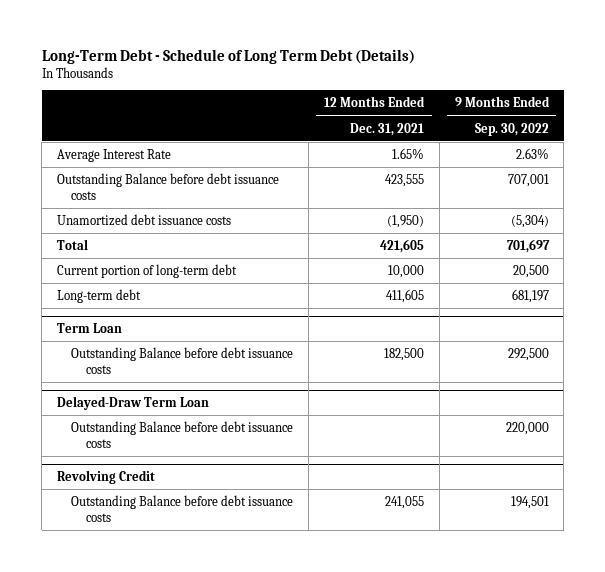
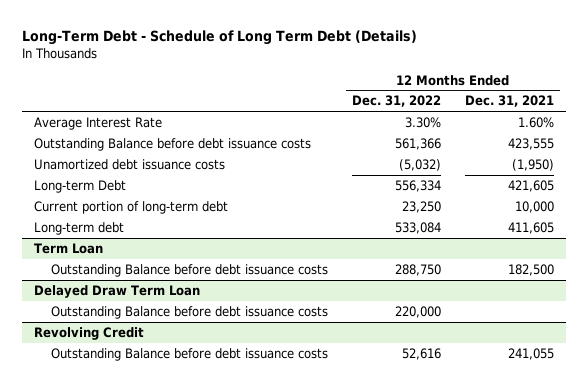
- | 12 Months Ended Dec. 31, 2021 | 9 Months Ended Sep. 30, 2022
+ | 12 Months Ended Dec. 31, 2022 | 12 Months Ended Dec. 31, 2021
- Average Interest Rate | 1.65% | 2.63%
+ Average Interest Rate | 3.30% | 1.60%
- Total | 421,605 | 701,697
+ Long-term Debt | 556,334 | 421,605
- Delayed-Draw Term Loan
+ Delayed Draw Term Loan

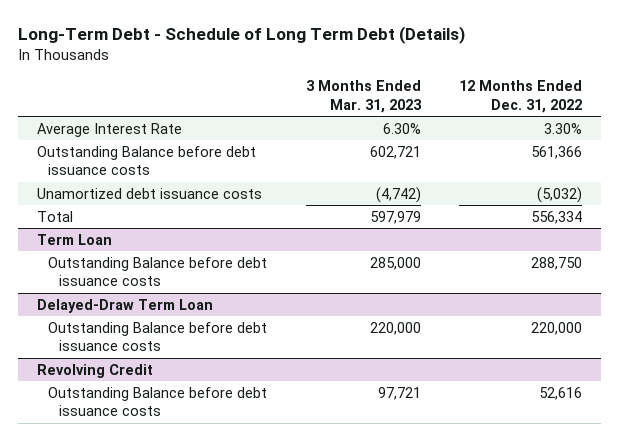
- | 12 Months Ended Dec. 31, 2022 | 12 Months Ended Dec. 31, 2021
+ | 3 Months Ended Mar. 31, 2023 | 12 Months Ended Dec. 31, 2022
- Long-term Debt | 556,334 | 421,605
- Current portion of long-term debt | 23,250 | 10,000
- Long-term debt | 533,084 | 411,605
+ Total | 597,979 | 556,334
- Delayed Draw Term Loan
+ Delayed-Draw Term Loan

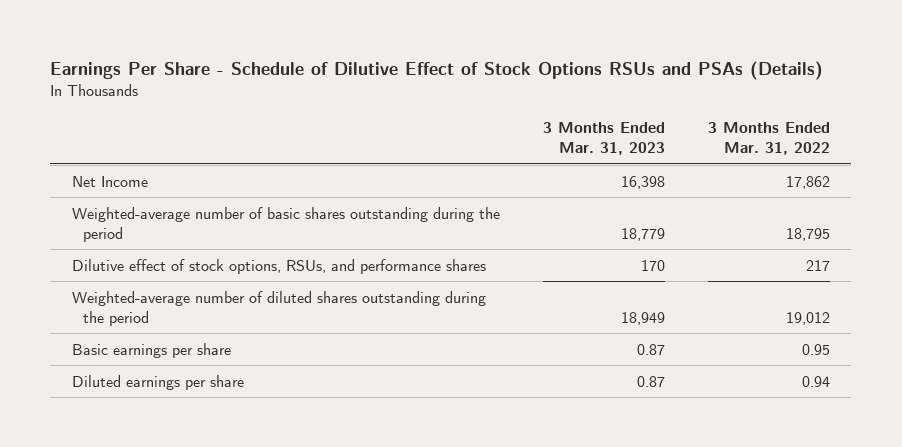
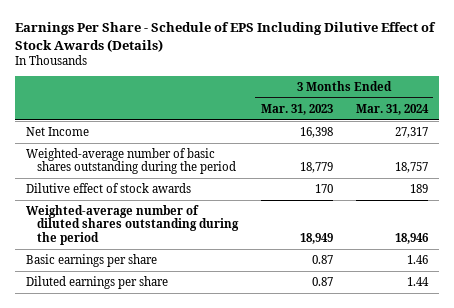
- Earnings Per Share - Schedule of Dilutive Effect of Stock Options RSUs and PSAs (Details)
+ Earnings Per Share - Schedule of EPS Including Dilutive Effect of Stock Awards (Details)
- | 3 Months Ended Mar. 31, 2023 | 3 Months Ended Mar. 31, 2022
+ | 3 Months Ended Mar. 31, 2023 | 3 Months Ended Mar. 31, 2024
- Dilutive effect of stock options, RSUs, and performance shares | 170 | 217
+ Dilutive effect of stock awards | 170 | 189

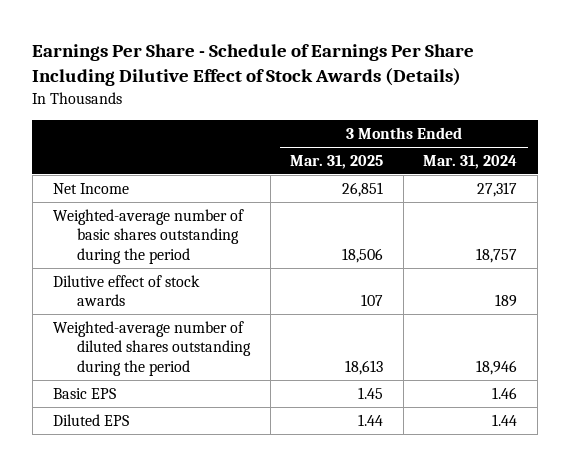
- Earnings Per Share - Schedule of EPS Including Dilutive Effect of Stock Awards (Details)
+ Earnings Per Share - Schedule of Earnings Per Share Including Dilutive Effect of Stock Awards (Details)
- | 3 Months Ended Mar. 31, 2023 | 3 Months Ended Mar. 31, 2024
+ | 3 Months Ended Mar. 31, 2025 | 3 Months Ended Mar. 31, 2024
- Basic earnings per share | 0.87 | 1.46
- Diluted earnings per share | 0.87 | 1.44
+ Basic EPS | 1.45 | 1.46
+ Diluted EPS | 1.44 | 1.44

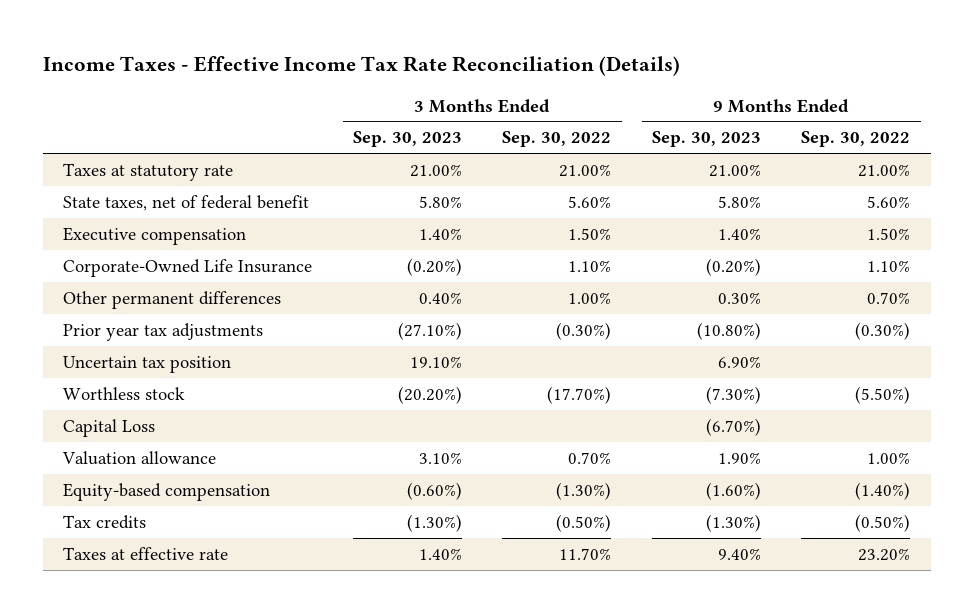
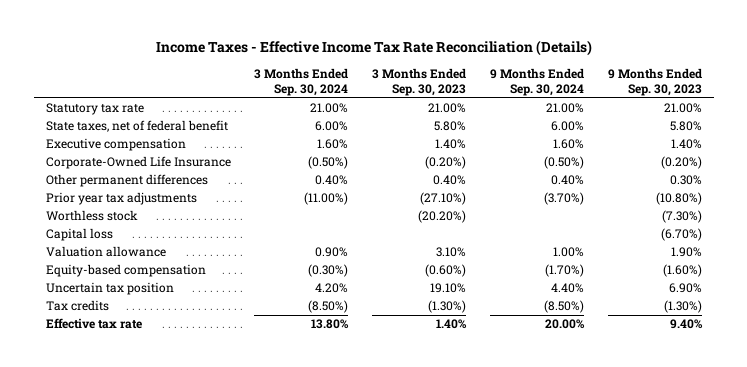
- | 3 Months Ended Sep. 30, 2023 | 3 Months Ended Sep. 30, 2022 | 9 Months Ended Sep. 30, 2023 | 9 Months Ended Sep. 30, 2022
+ | 3 Months Ended Sep. 30, 2024 | 3 Months Ended Sep. 30, 2023 | 9 Months Ended Sep. 30, 2024 | 9 Months Ended Sep. 30, 2023
- Taxes at statutory rate | 21.00% | 21.00% | 21.00% | 21.00%
+ Statutory tax rate | 21.00% | 21.00% | 21.00% | 21.00%
- Capital Loss | | | (6.70%) |
+ Capital loss | | | | (6.70%)
moved down: Uncertain tax position | 4.20% | 19.10% | 4.40% | 6.90%
- Taxes at effective rate | 1.40% | 11.70% | 9.40% | 23.20%
+ Effective tax rate | 13.80% | 1.40% | 20.00% | 9.40%

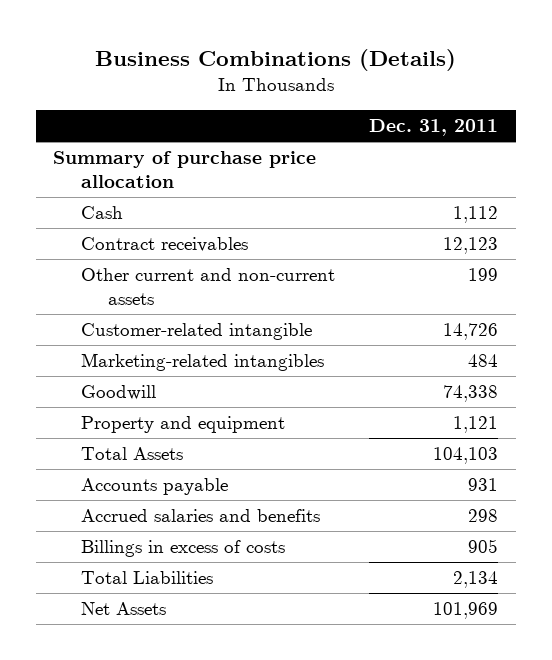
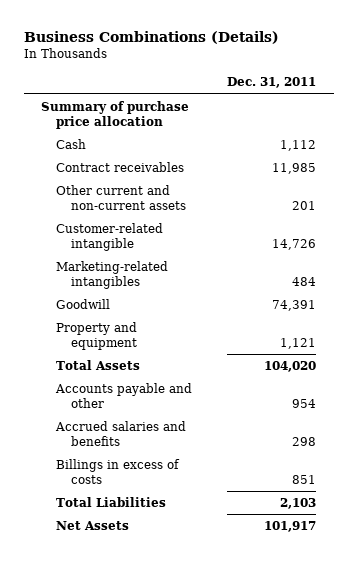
- Contract receivables | 12,123
- Other current and non-current assets | 199
+ Contract receivables | 11,985
+ Other current and non-current assets | 201
- Goodwill | 74,338
+ Goodwill | 74,391
- Total Assets | 104,103
- Accounts payable | 931
+ Total Assets | 104,020
+ Accounts payable and other | 954
- Billings in excess of costs | 905
- Total Liabilities | 2,134
- Net Assets | 101,969
+ Billings in excess of costs | 851
+ Total Liabilities | 2,103
+ Net Assets | 101,917

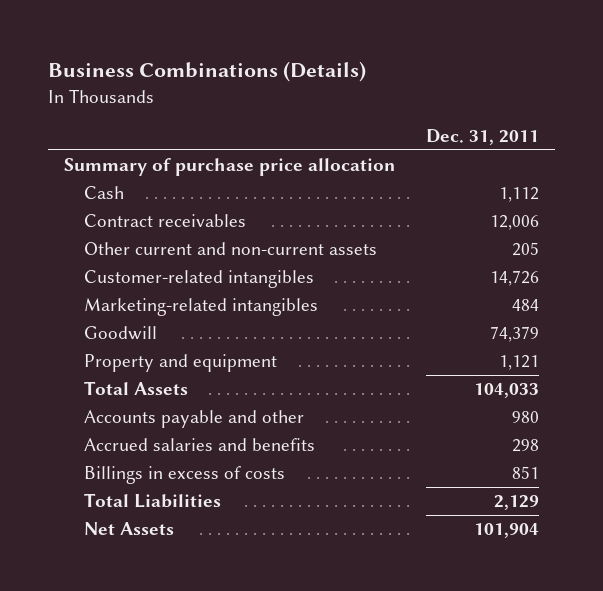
- Contract receivables | 11,985
- Other current and non-current assets | 201
- Customer-related intangible | 14,726
+ Contract receivables | 12,006
+ Other current and non-current assets | 205
+ Customer-related intangibles | 14,726
- Goodwill | 74,391
+ Goodwill | 74,379
- Total Assets | 104,020
- Accounts payable and other | 954
+ Total Assets | 104,033
+ Accounts payable and other | 980
- Total Liabilities | 2,103
- Net Assets | 101,917
+ Total Liabilities | 2,129
+ Net Assets | 101,904

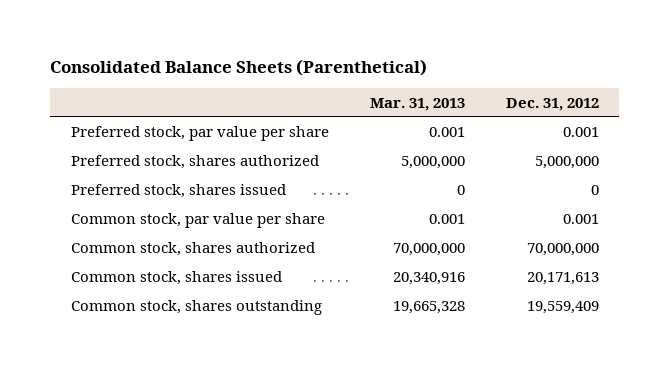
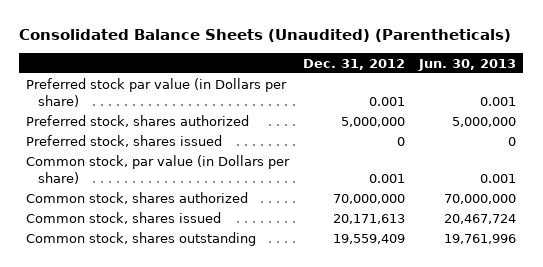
- Consolidated Balance Sheets (Parenthetical)
+ Consolidated Balance Sheets (Unaudited) (Parentheticals)
- | Mar. 31, 2013 | Dec. 31, 2012
+ | Dec. 31, 2012 | Jun. 30, 2013
- Preferred stock, par value per share | 0.001 | 0.001
+ Preferred stock par value (in Dollars per share) | 0.001 | 0.001
- Common stock, par value per share | 0.001 | 0.001
+ Common stock, par value (in Dollars per share) | 0.001 | 0.001

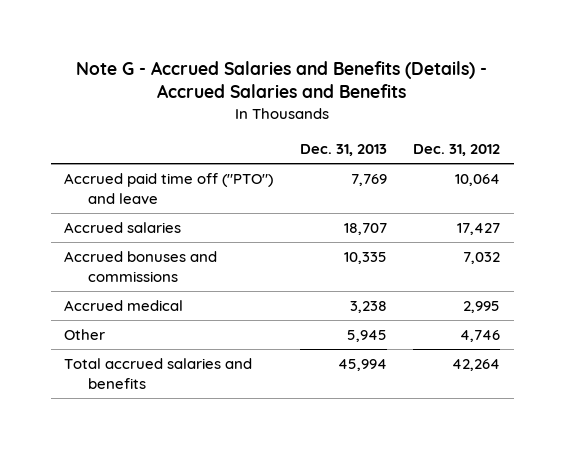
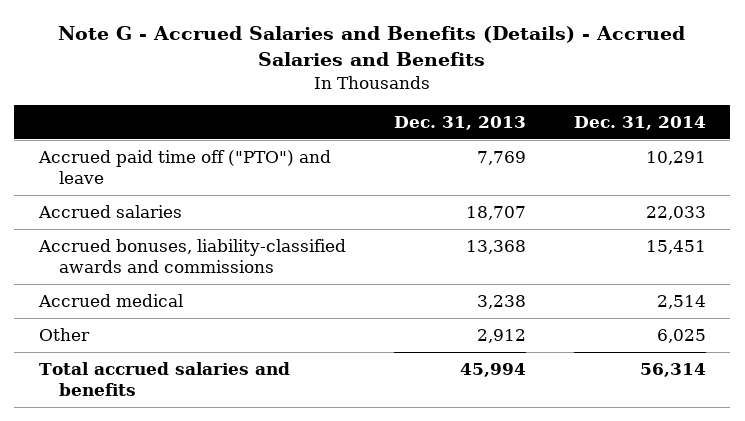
- | Dec. 31, 2013 | Dec. 31, 2012
+ | Dec. 31, 2013 | Dec. 31, 2014
- Accrued bonuses and commissions | 10,335 | 7,032
+ Accrued bonuses, liability-classified awards and commissions | 13,368 | 15,451
- Other | 5,945 | 4,746
+ Other | 2,912 | 6,025

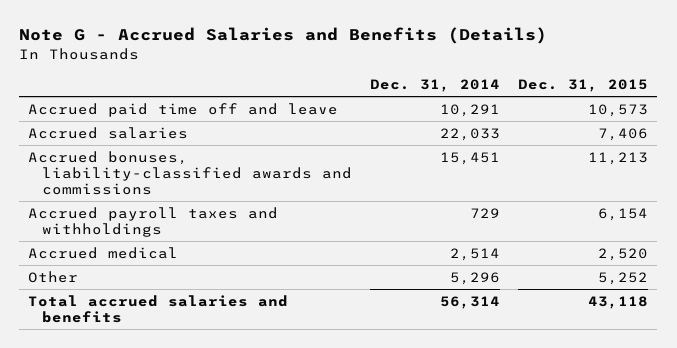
- Note G - Accrued Salaries and Benefits (Details) - Accrued Salaries and Benefits
+ Note G - Accrued Salaries and Benefits (Details)
- | Dec. 31, 2013 | Dec. 31, 2014
+ | Dec. 31, 2014 | Dec. 31, 2015
- Accrued paid time off ("PTO") and leave | 7,769 | 10,291
+ Accrued paid time off and leave | 10,291 | 10,573
+ Accrued payroll taxes and withholdings | 729 | 6,154
- Other | 2,912 | 6,025
+ Other | 5,296 | 5,252

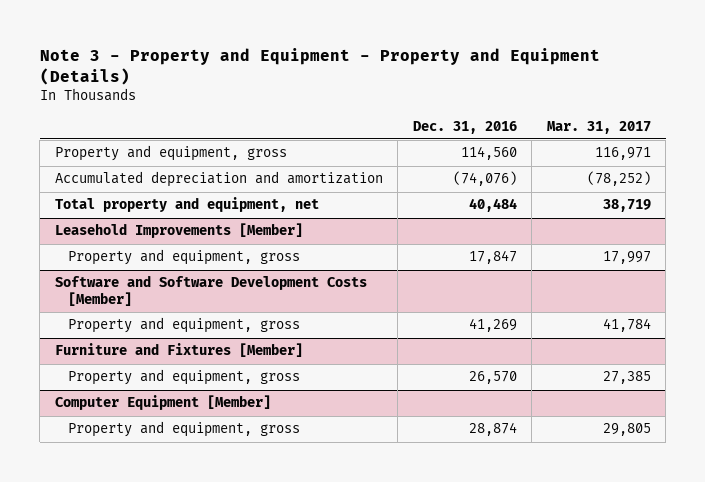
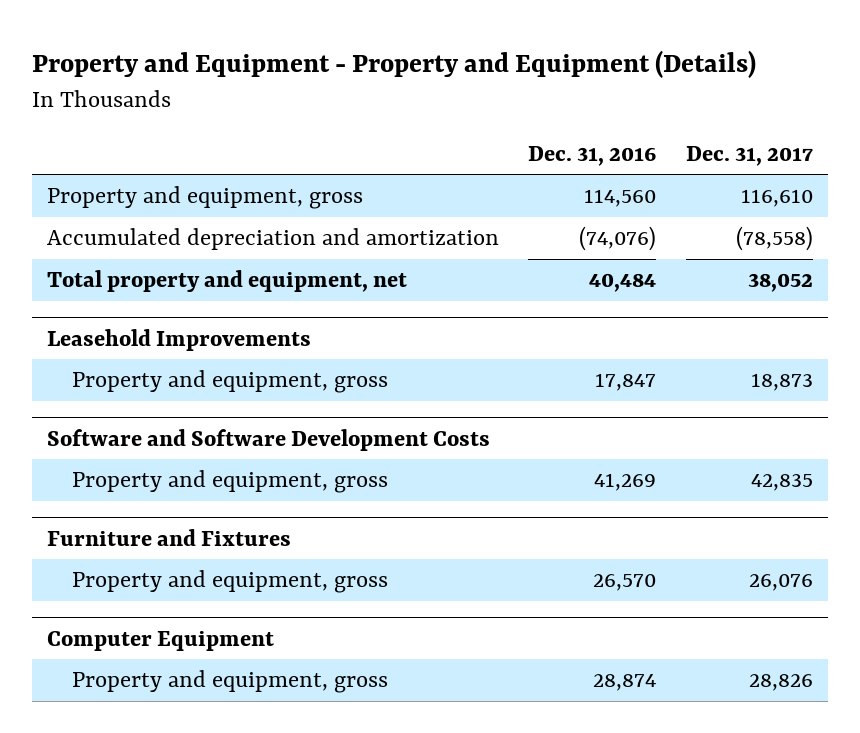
- Note 3 - Property and Equipment - Property and Equipment (Details)
+ Property and Equipment - Property and Equipment (Details)
- | Dec. 31, 2016 | Mar. 31, 2017
+ | Dec. 31, 2016 | Dec. 31, 2017
- Leasehold Improvements [Member]
+ Leasehold Improvements
- Software and Software Development Costs [Member]
+ Software and Software Development Costs
- Furniture and Fixtures [Member]
+ Furniture and Fixtures
- Computer Equipment [Member]
+ Computer Equipment

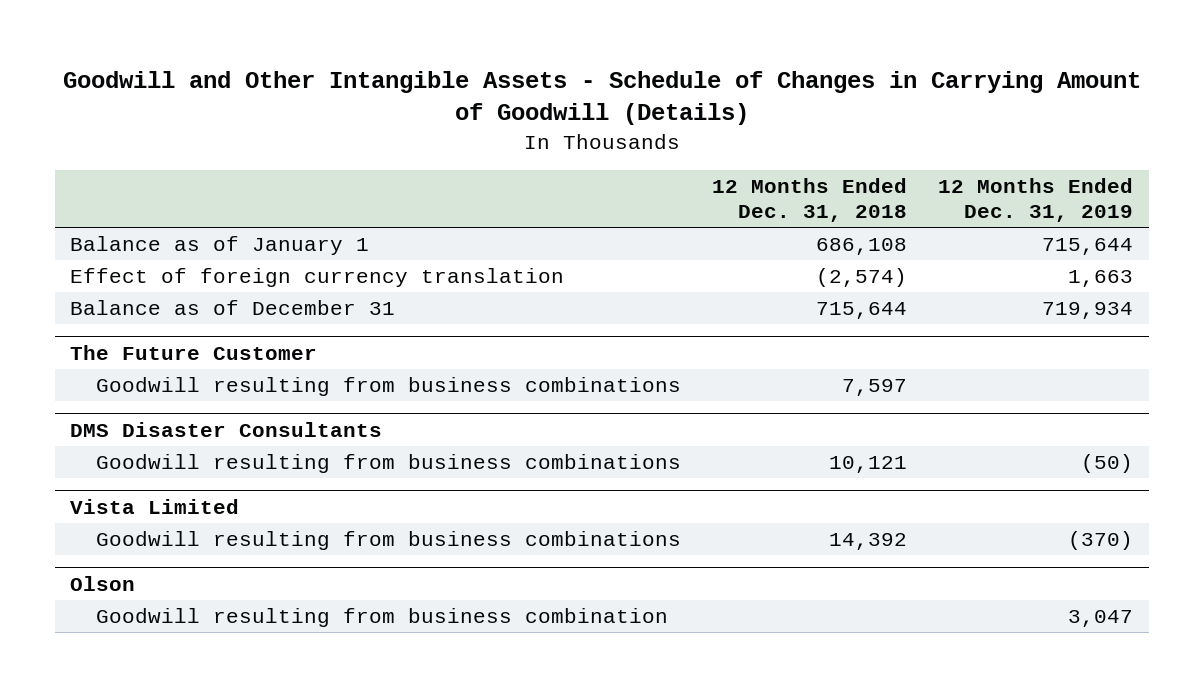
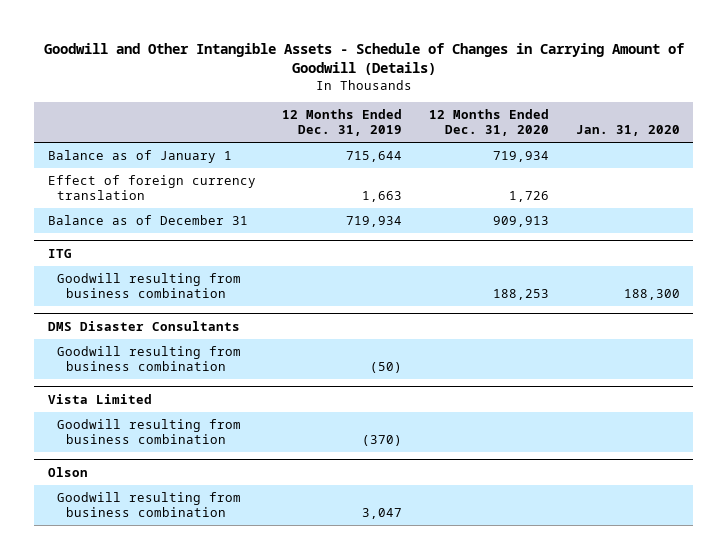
- | 12 Months Ended Dec. 31, 2018 | 12 Months Ended Dec. 31, 2019
+ | 12 Months Ended Dec. 31, 2019 | 12 Months Ended Dec. 31, 2020 | Jan. 31, 2020
- The Future Customer
- Goodwill resulting from business combinations | 7,597 |
+ ITG
+ Goodwill resulting from business combination | | 188,253 | 188,300
@ DMS Disaster Consultants
- Goodwill resulting from business combinations | 10,121 | (50)
+ Goodwill resulting from business combination | (50) | |
@ Vista Limited
- Goodwill resulting from business combinations | 14,392 | (370)
+ Goodwill resulting from business combination | (370) | |

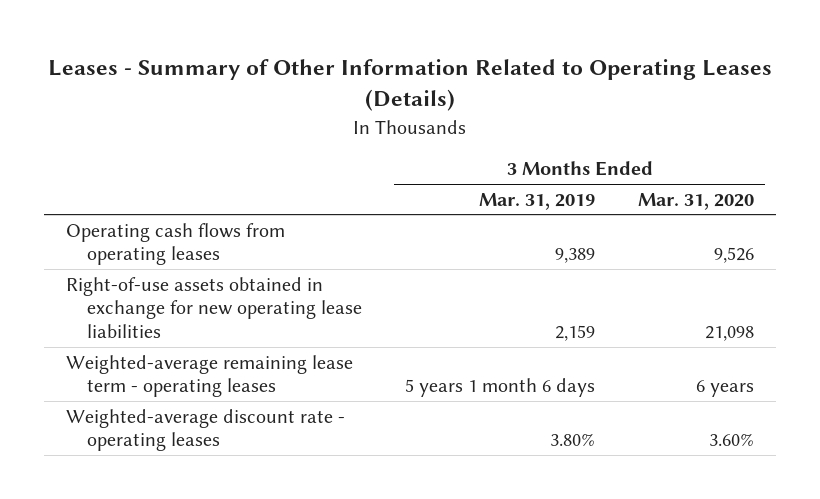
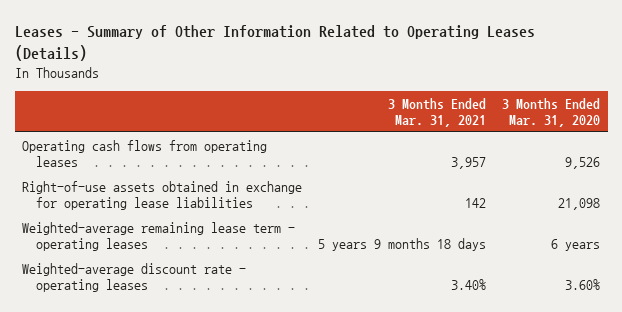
- | 3 Months Ended Mar. 31, 2019 | 3 Months Ended Mar. 31, 2020
+ | 3 Months Ended Mar. 31, 2021 | 3 Months Ended Mar. 31, 2020
- Right-of-use assets obtained in exchange for new operating lease liabilities | 2,159 | 21,098
+ Right-of-use assets obtained in exchange for operating lease liabilities | 142 | 21,098

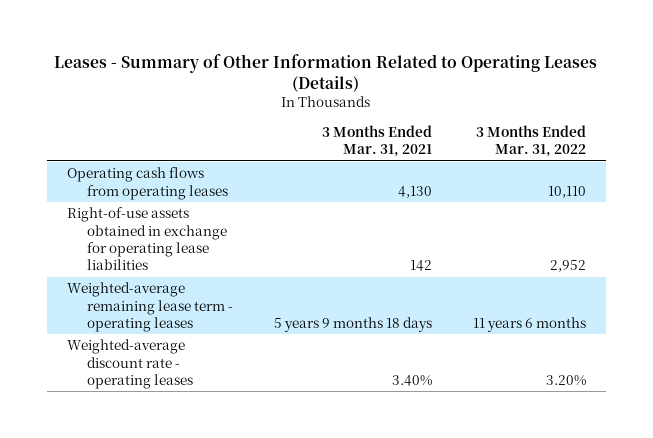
- | 3 Months Ended Mar. 31, 2021 | 3 Months Ended Mar. 31, 2020
+ | 3 Months Ended Mar. 31, 2021 | 3 Months Ended Mar. 31, 2022
- Operating cash flows from operating leases | 3,957 | 9,526
+ Operating cash flows from operating leases | 4,130 | 10,110

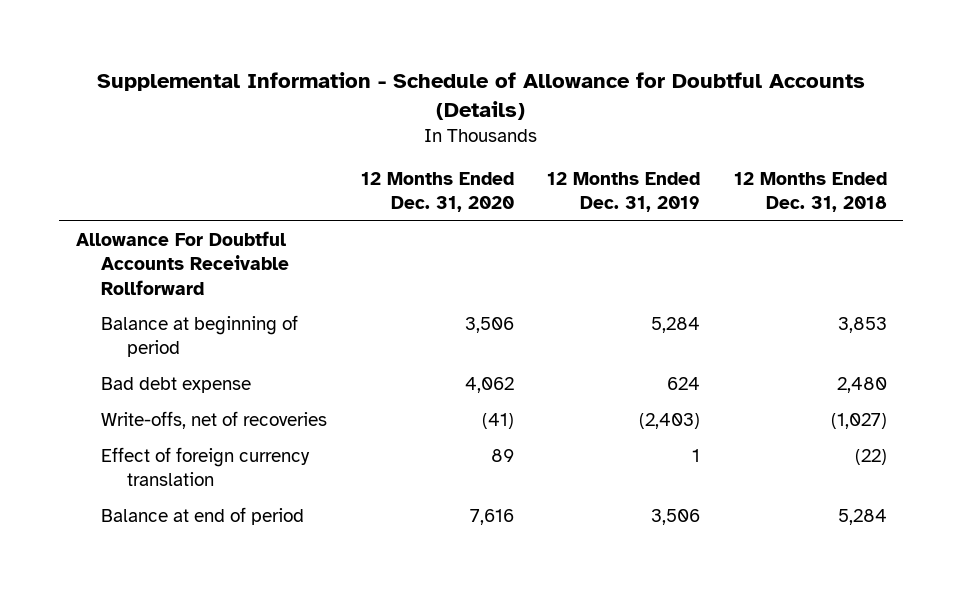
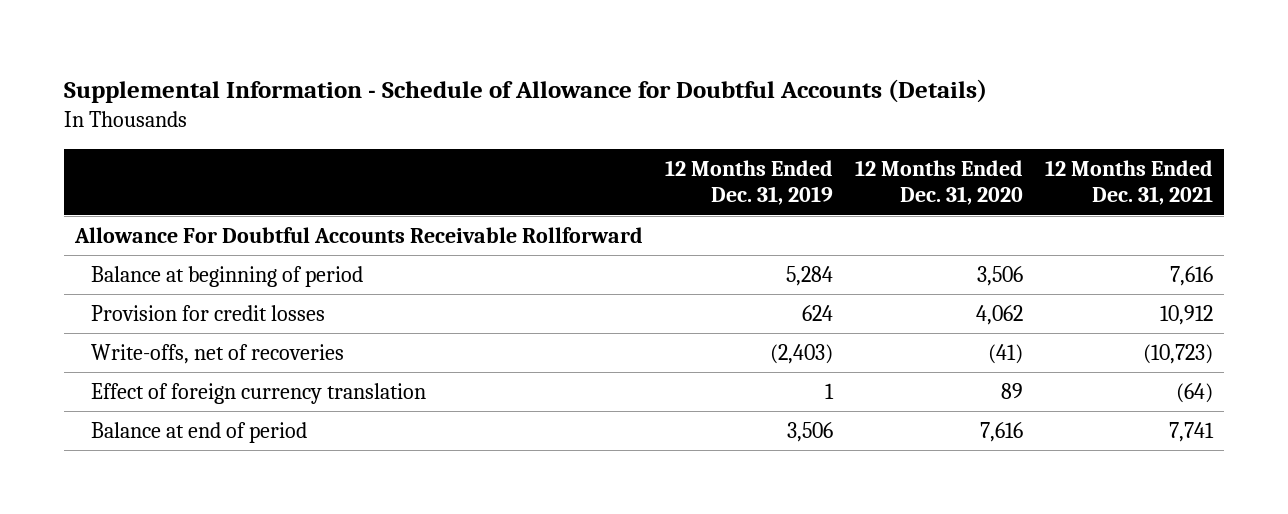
- | 12 Months Ended Dec. 31, 2020 | 12 Months Ended Dec. 31, 2019 | 12 Months Ended Dec. 31, 2018
+ | 12 Months Ended Dec. 31, 2019 | 12 Months Ended Dec. 31, 2020 | 12 Months Ended Dec. 31, 2021
- Bad debt expense | 4,062 | 624 | 2,480
+ Provision for credit losses | 624 | 4,062 | 10,912

